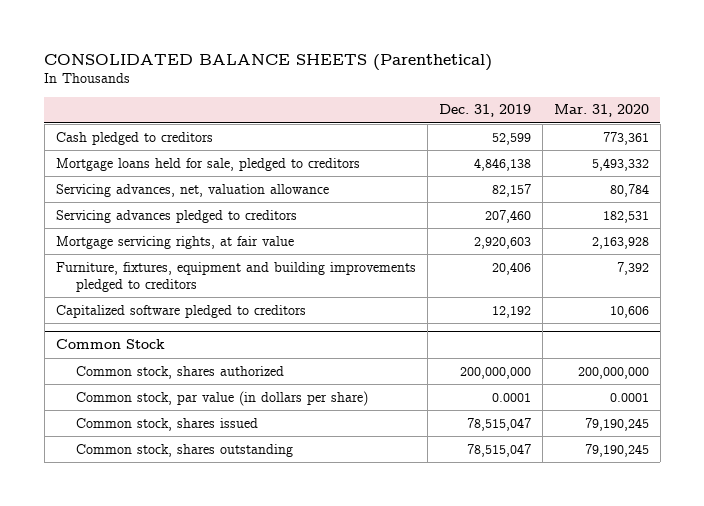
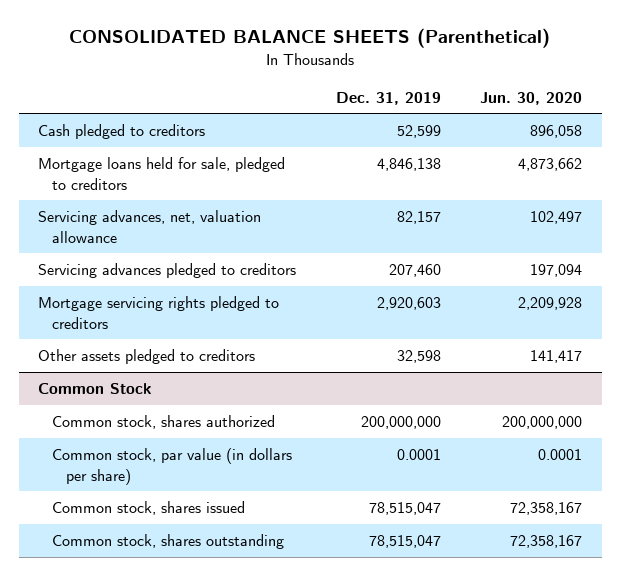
- | Dec. 31, 2019 | Mar. 31, 2020
+ | Dec. 31, 2019 | Jun. 30, 2020
- Mortgage servicing rights, at fair value | 2,920,603 | 2,163,928
- Furniture, fixtures, equipment and building improvements pledged to creditors | 20,406 | 7,392
- Capitalized software pledged to creditors | 12,192 | 10,606
+ Mortgage servicing rights pledged to creditors | 2,920,603 | 2,209,928
+ Other assets pledged to creditors | 32,598 | 141,417

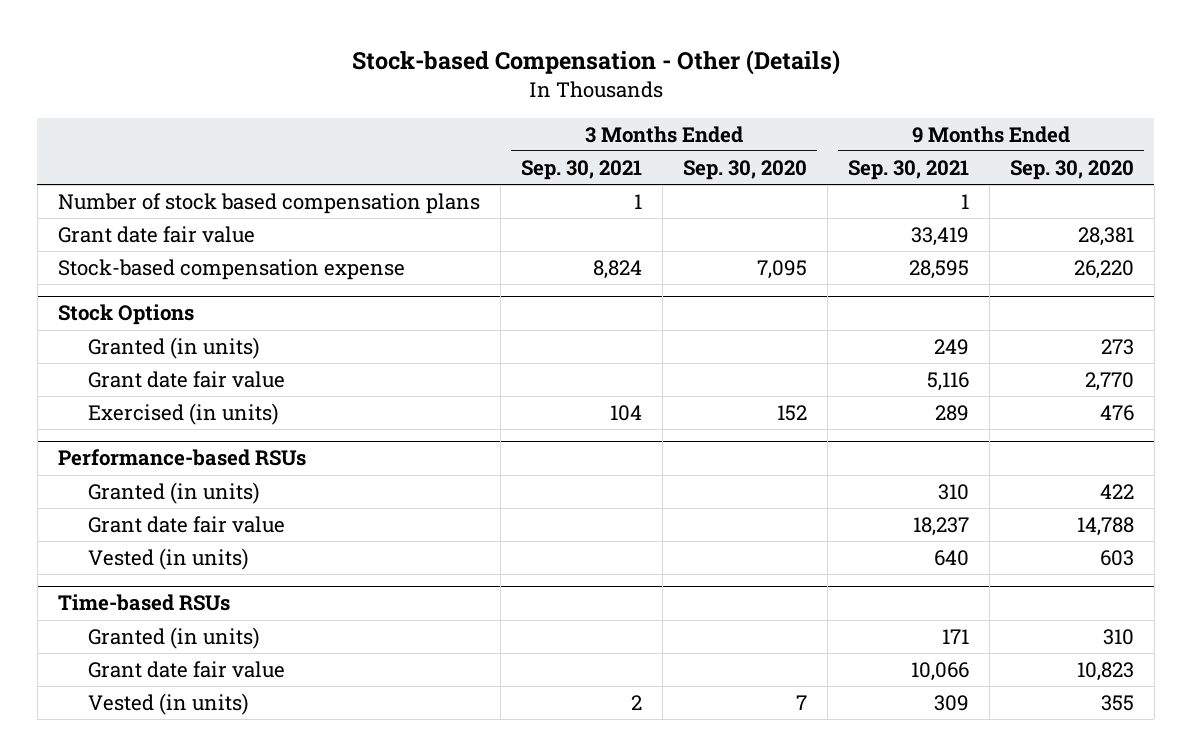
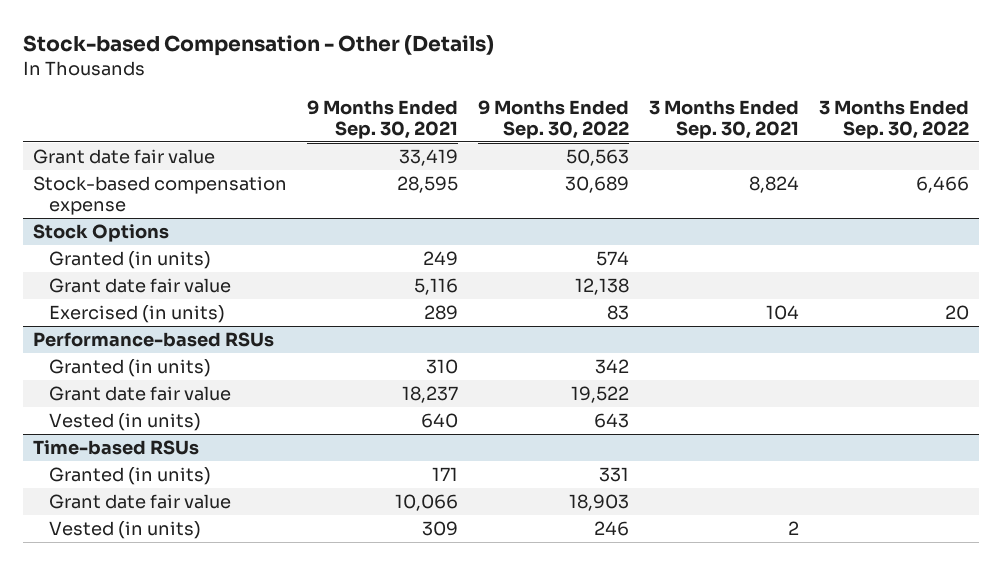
- | 3 Months Ended Sep. 30, 2021 | 3 Months Ended Sep. 30, 2020 | 9 Months Ended Sep. 30, 2021 | 9 Months Ended Sep. 30, 2020
+ | 9 Months Ended Sep. 30, 2021 | 9 Months Ended Sep. 30, 2022 | 3 Months Ended Sep. 30, 2021 | 3 Months Ended Sep. 30, 2022
- Number of stock based compensation plans | 1 | | 1 |

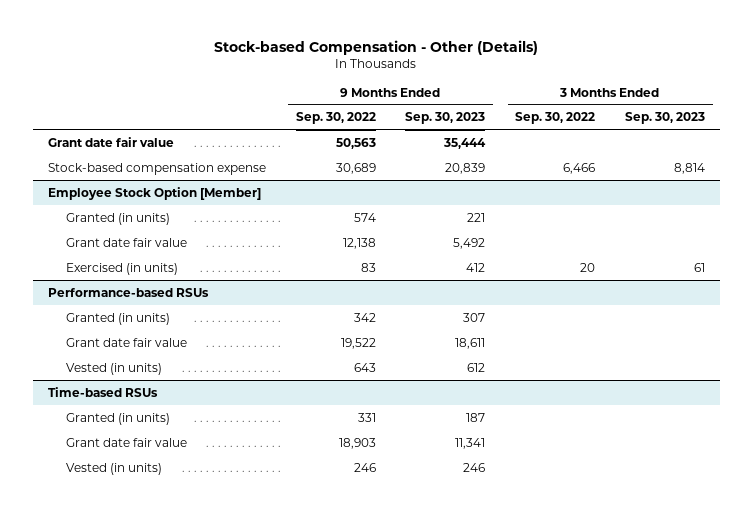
- | 9 Months Ended Sep. 30, 2021 | 9 Months Ended Sep. 30, 2022 | 3 Months Ended Sep. 30, 2021 | 3 Months Ended Sep. 30, 2022
+ | 9 Months Ended Sep. 30, 2022 | 9 Months Ended Sep. 30, 2023 | 3 Months Ended Sep. 30, 2022 | 3 Months Ended Sep. 30, 2023
- Stock Options
+ Employee Stock Option [Member]

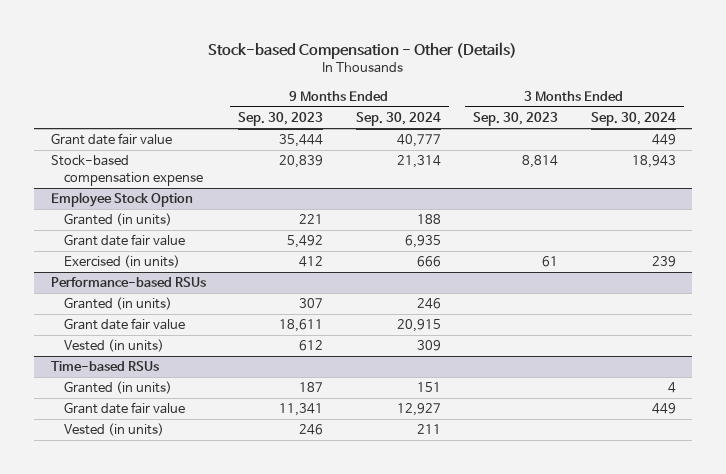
- | 9 Months Ended Sep. 30, 2022 | 9 Months Ended Sep. 30, 2023 | 3 Months Ended Sep. 30, 2022 | 3 Months Ended Sep. 30, 2023
+ | 9 Months Ended Sep. 30, 2023 | 9 Months Ended Sep. 30, 2024 | 3 Months Ended Sep. 30, 2023 | 3 Months Ended Sep. 30, 2024
- Employee Stock Option [Member]
+ Employee Stock Option

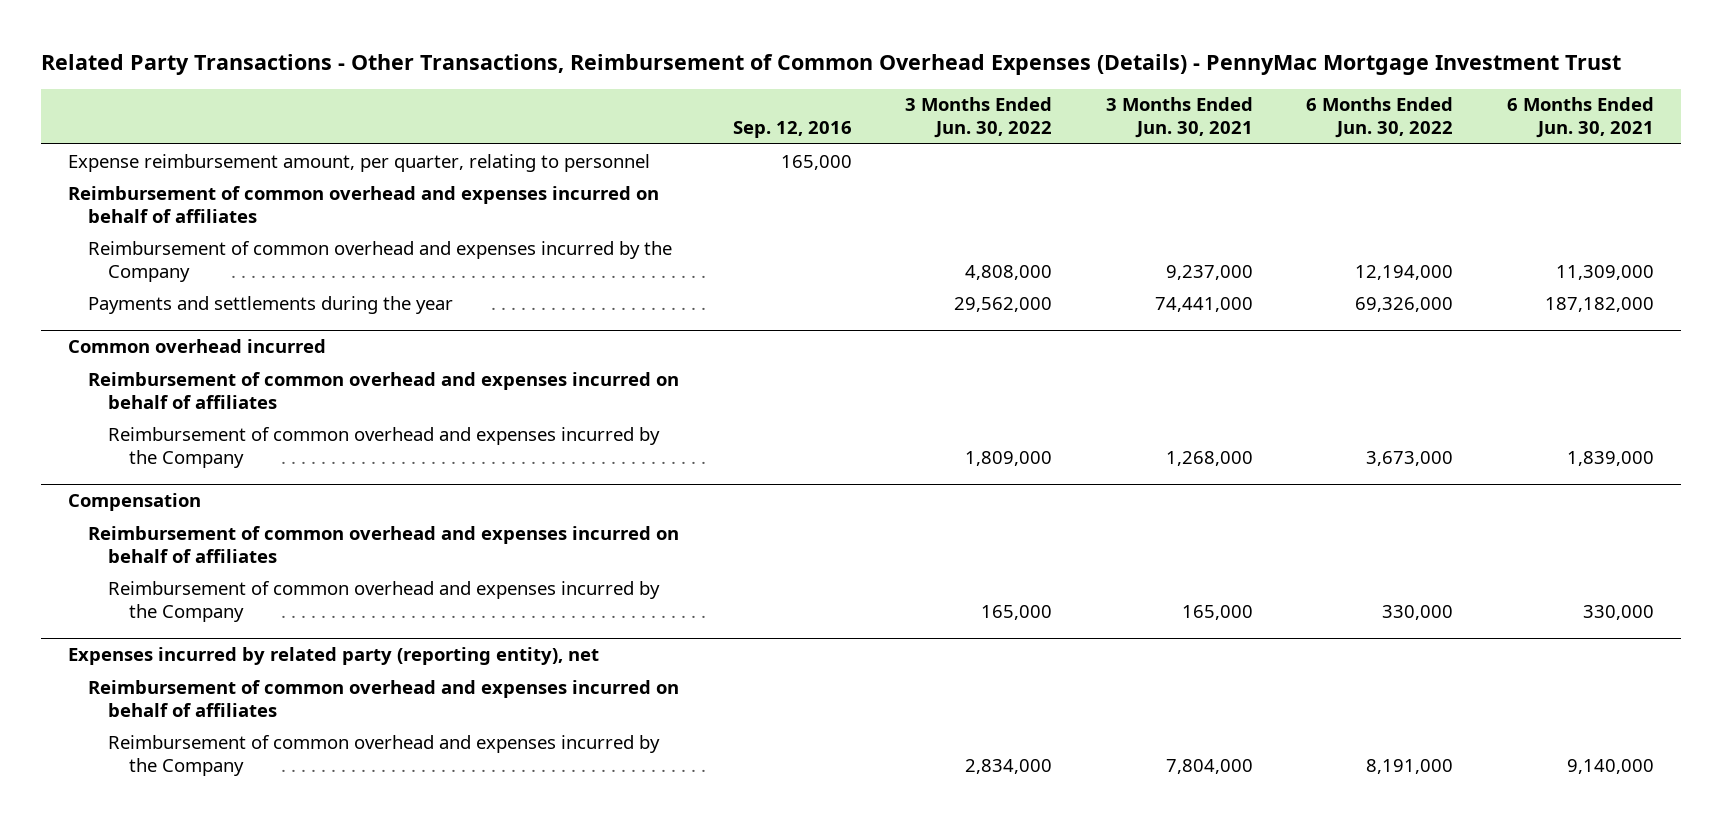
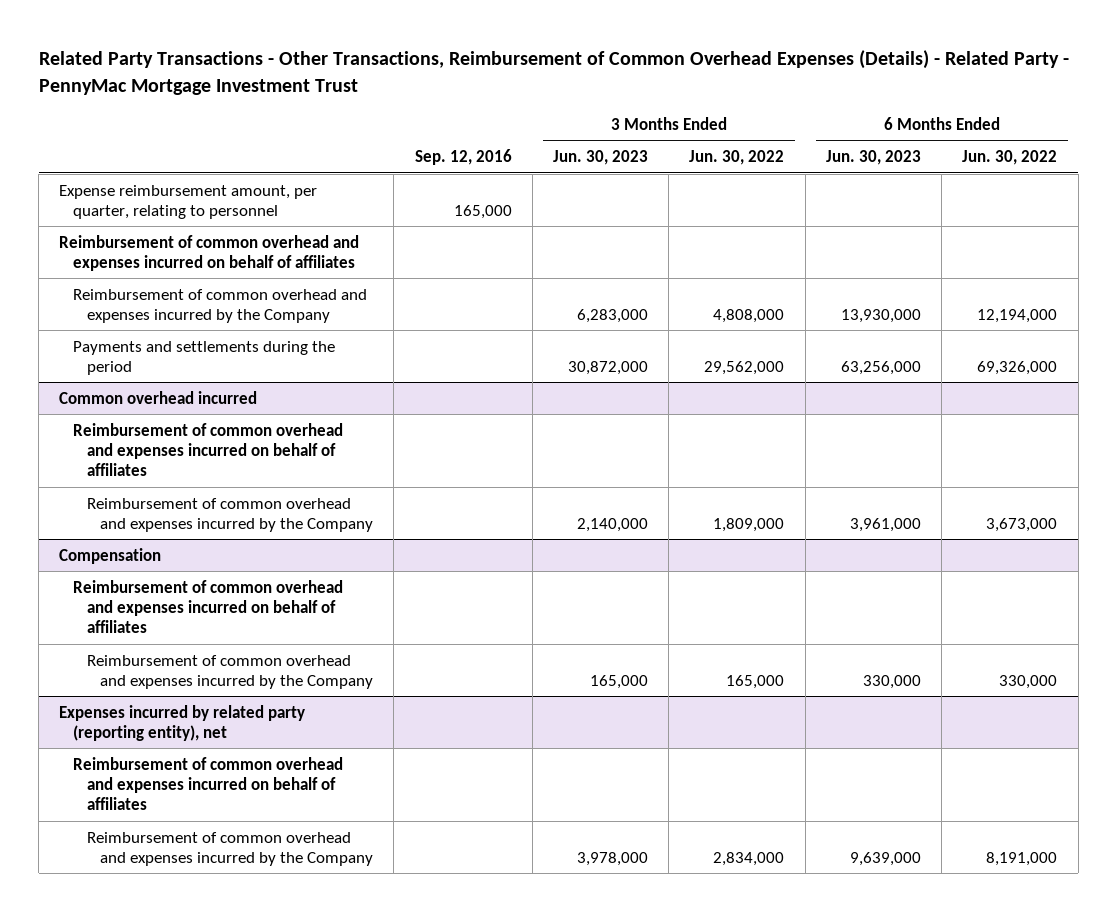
- Related Party Transactions - Other Transactions, Reimbursement of Common Overhead Expenses (Details) - PennyMac Mortgage Investment Trust
+ Related Party Transactions - Other Transactions, Reimbursement of Common Overhead Expenses (Details) - Related Party - PennyMac Mortgage Investment Trust
- | Sep. 12, 2016 | 3 Months Ended Jun. 30, 2022 | 3 Months Ended Jun. 30, 2021 | 6 Months Ended Jun. 30, 2022 | 6 Months Ended Jun. 30, 2021
+ | Sep. 12, 2016 | 3 Months Ended Jun. 30, 2023 | 3 Months Ended Jun. 30, 2022 | 6 Months Ended Jun. 30, 2023 | 6 Months Ended Jun. 30, 2022
- Payments and settlements during the year | | 29,562,000 | 74,441,000 | 69,326,000 | 187,182,000
+ Payments and settlements during the period | | 30,872,000 | 29,562,000 | 63,256,000 | 69,326,000

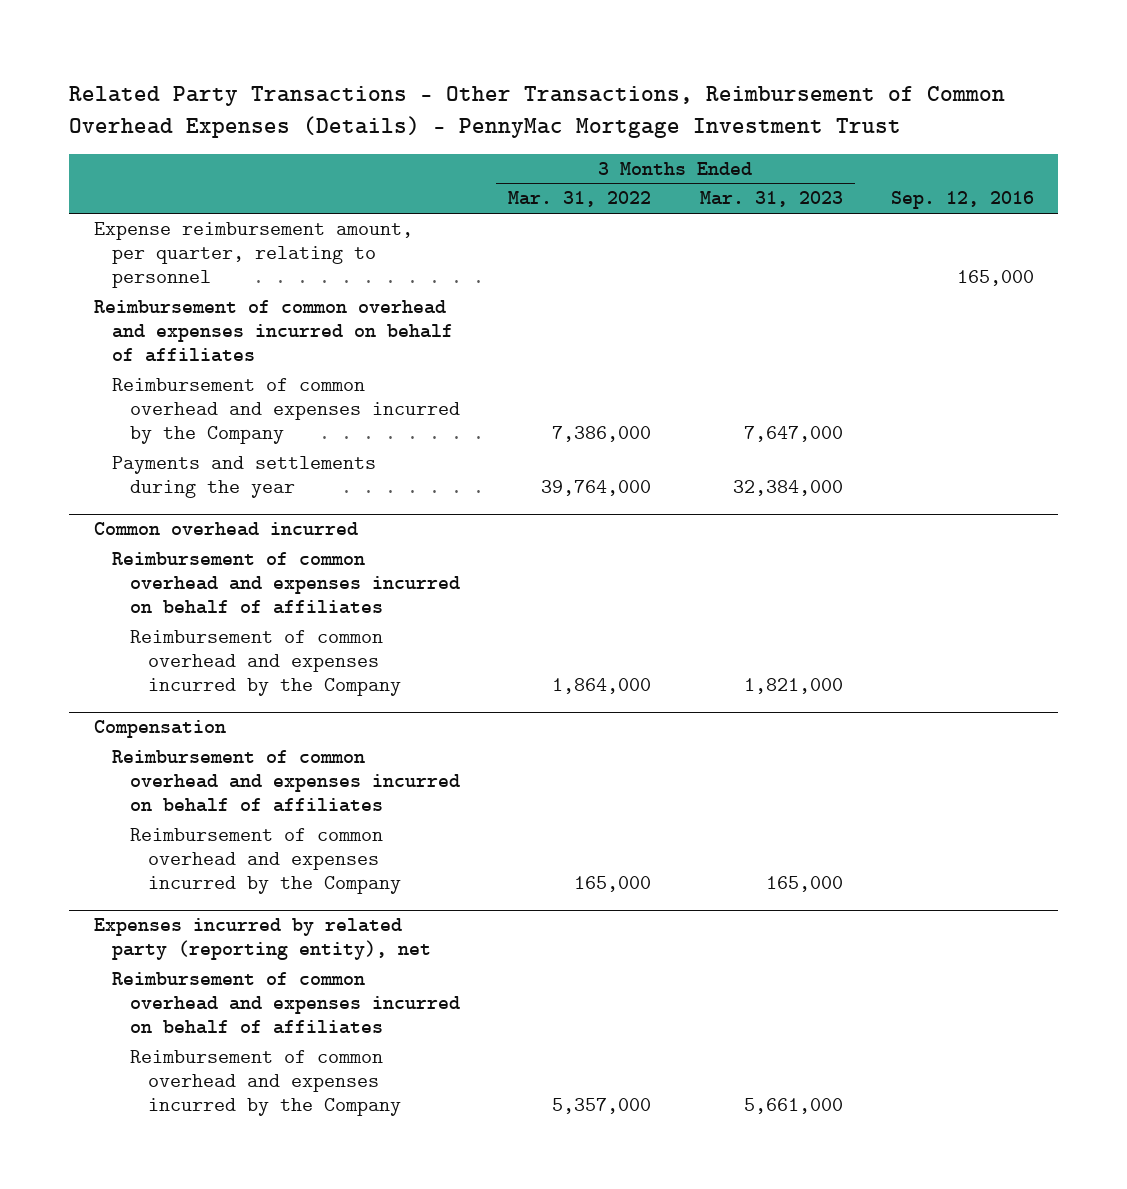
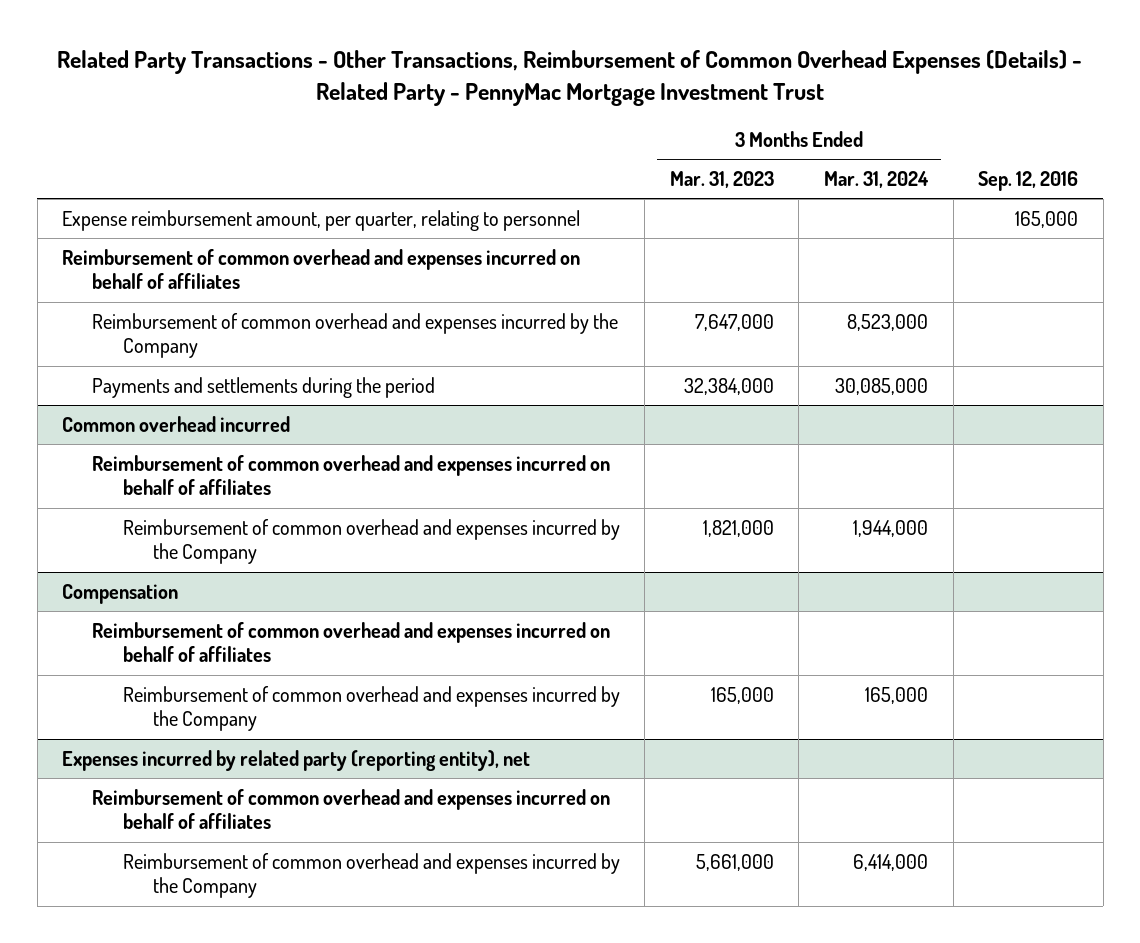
- Related Party Transactions - Other Transactions, Reimbursement of Common Overhead Expenses (Details) - PennyMac Mortgage Investment Trust
+ Related Party Transactions - Other Transactions, Reimbursement of Common Overhead Expenses (Details) - Related Party - PennyMac Mortgage Investment Trust
- | 3 Months Ended Mar. 31, 2022 | 3 Months Ended Mar. 31, 2023 | Sep. 12, 2016
+ | 3 Months Ended Mar. 31, 2023 | 3 Months Ended Mar. 31, 2024 | Sep. 12, 2016
- Payments and settlements during the year | 39,764,000 | 32,384,000 |
+ Payments and settlements during the period | 32,384,000 | 30,085,000 |

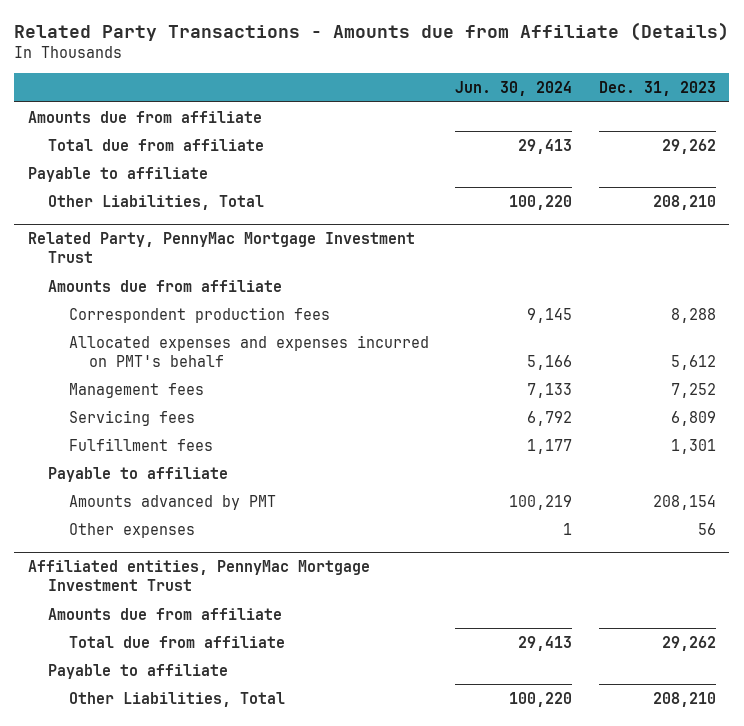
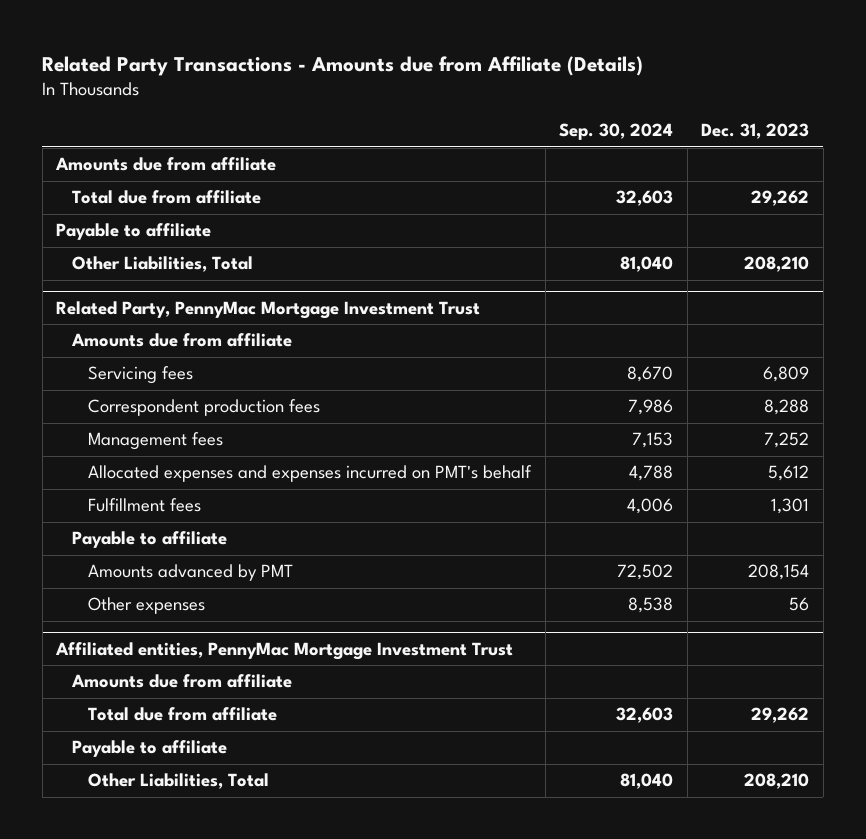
- | Jun. 30, 2024 | Dec. 31, 2023
+ | Sep. 30, 2024 | Dec. 31, 2023
@ Related Party, PennyMac Mortgage Investment Trust
moved up: Servicing fees | 8,670 | 6,809
moved down: Allocated expenses and expenses incurred on PMT's behalf | 4,788 | 5,612

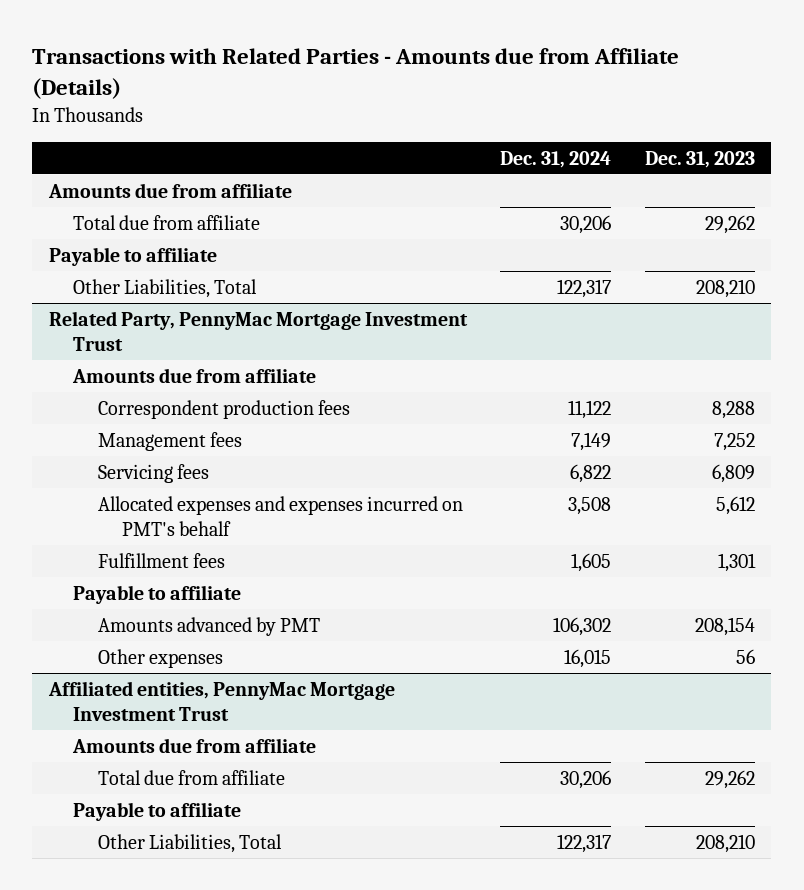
- Related Party Transactions - Amounts due from Affiliate (Details)
+ Transactions with Related Parties - Amounts due from Affiliate (Details)
- | Sep. 30, 2024 | Dec. 31, 2023
+ | Dec. 31, 2024 | Dec. 31, 2023
@ Related Party, PennyMac Mortgage Investment Trust
moved down: Servicing fees | 6,822 | 6,809

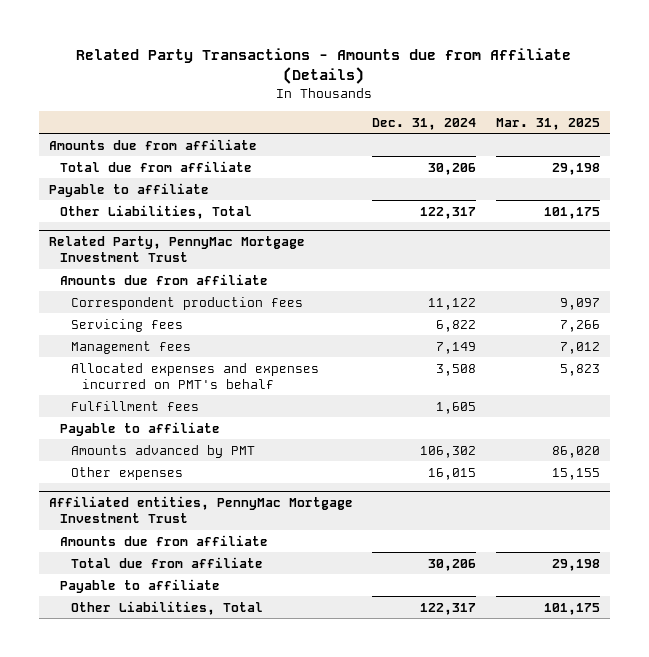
- Transactions with Related Parties - Amounts due from Affiliate (Details)
+ Related Party Transactions - Amounts due from Affiliate (Details)
- | Dec. 31, 2024 | Dec. 31, 2023
+ | Dec. 31, 2024 | Mar. 31, 2025
@ Related Party, PennyMac Mortgage Investment Trust
moved down: Management fees | 7,149 | 7,012

